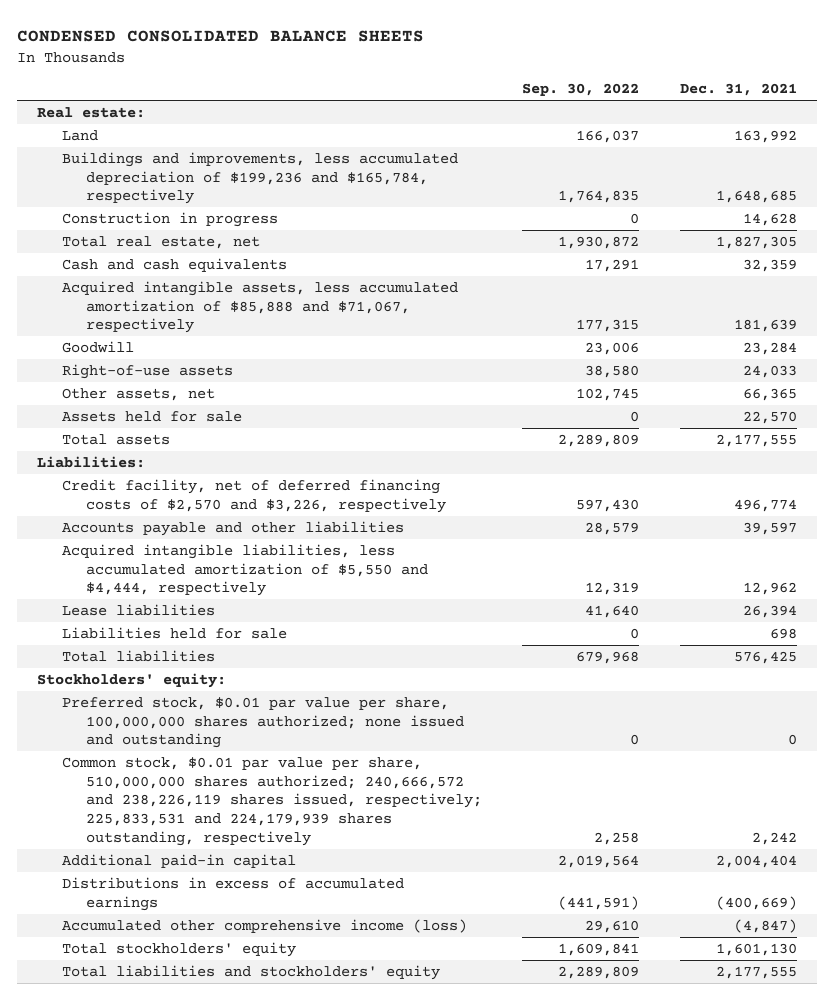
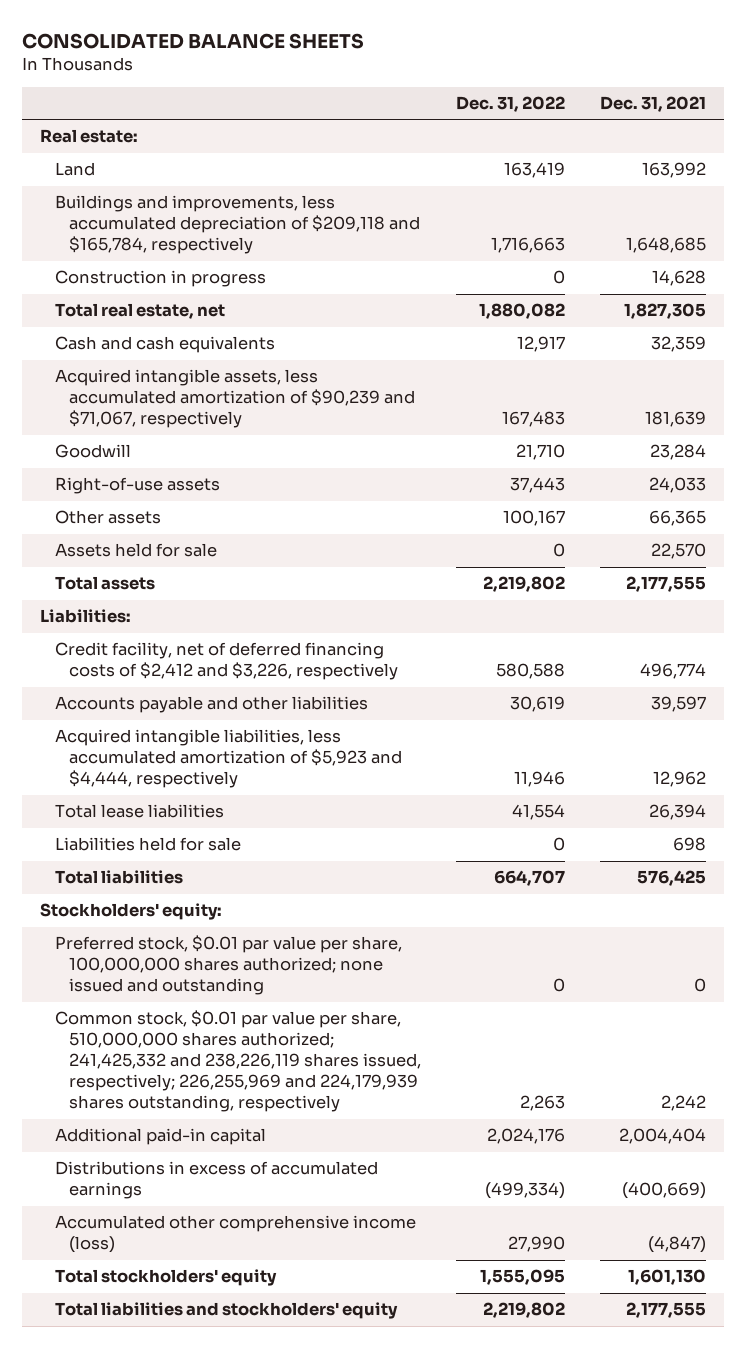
- CONDENSED CONSOLIDATED BALANCE SHEETS
+ CONSOLIDATED BALANCE SHEETS
- | Sep. 30, 2022 | Dec. 31, 2021
+ | Dec. 31, 2022 | Dec. 31, 2021
- Buildings and improvements, less accumulated depreciation of $199,236 and $165,784, respectively | 1,764,835 | 1,648,685
+ Buildings and improvements, less accumulated depreciation of $209,118 and $165,784, respectively | 1,716,663 | 1,648,685
- Acquired intangible assets, less accumulated amortization of $85,888 and $71,067, respectively | 177,315 | 181,639
+ Acquired intangible assets, less accumulated amortization of $90,239 and $71,067, respectively | 167,483 | 181,639
- Other assets, net | 102,745 | 66,365
+ Other assets | 100,167 | 66,365
- Credit facility, net of deferred financing costs of $2,570 and $3,226, respectively | 597,430 | 496,774
+ Credit facility, net of deferred financing costs of $2,412 and $3,226, respectively | 580,588 | 496,774
- Acquired intangible liabilities, less accumulated amortization of $5,550 and $4,444, respectively | 12,319 | 12,962
- Lease liabilities | 41,640 | 26,394
+ Acquired intangible liabilities, less accumulated amortization of $5,923 and $4,444, respectively | 11,946 | 12,962
+ Total lease liabilities | 41,554 | 26,394
- Common stock, $0.01 par value per share, 510,000,000 shares authorized; 240,666,572 and 238,226,119 shares issued, respectively; 225,833,531 and 224,179,939 shares outstanding, respectively | 2,258 | 2,242
+ Common stock, $0.01 par value per share, 510,000,000 shares authorized; 241,425,332 and 238,226,119 shares issued, respectively; 226,255,969 and 224,179,939 shares outstanding, respectively | 2,263 | 2,242

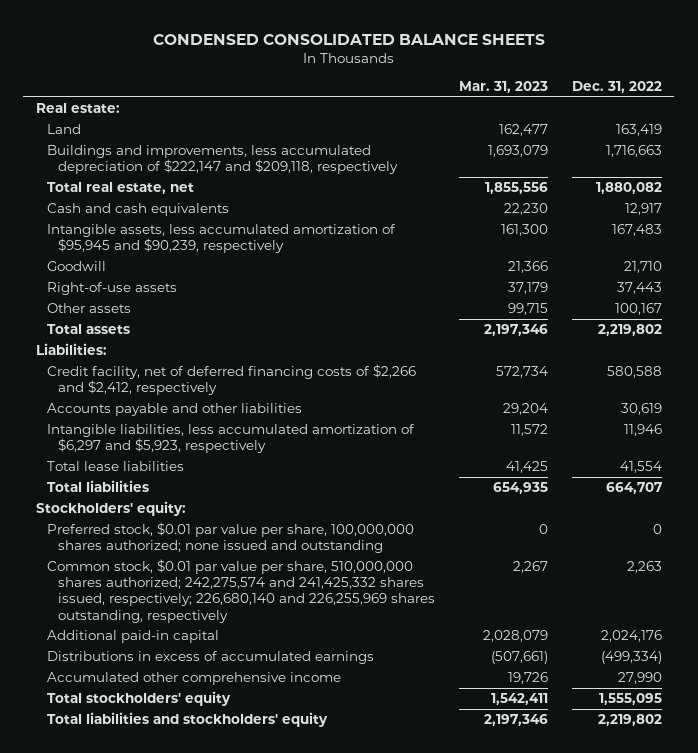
- CONSOLIDATED BALANCE SHEETS
+ CONDENSED CONSOLIDATED BALANCE SHEETS
- | Dec. 31, 2022 | Dec. 31, 2021
+ | Mar. 31, 2023 | Dec. 31, 2022
- Buildings and improvements, less accumulated depreciation of $209,118 and $165,784, respectively | 1,716,663 | 1,648,685
- Construction in progress | 0 | 14,628
+ Buildings and improvements, less accumulated depreciation of $222,147 and $209,118, respectively | 1,693,079 | 1,716,663
- Acquired intangible assets, less accumulated amortization of $90,239 and $71,067, respectively | 167,483 | 181,639
+ Intangible assets, less accumulated amortization of $95,945 and $90,239, respectively | 161,300 | 167,483
- Assets held for sale | 0 | 22,570
- Credit facility, net of deferred financing costs of $2,412 and $3,226, respectively | 580,588 | 496,774
+ Credit facility, net of deferred financing costs of $2,266 and $2,412, respectively | 572,734 | 580,588
- Acquired intangible liabilities, less accumulated amortization of $5,923 and $4,444, respectively | 11,946 | 12,962
+ Intangible liabilities, less accumulated amortization of $6,297 and $5,923, respectively | 11,572 | 11,946
- Liabilities held for sale | 0 | 698
- Common stock, $0.01 par value per share, 510,000,000 shares authorized; 241,425,332 and 238,226,119 shares issued, respectively; 226,255,969 and 224,179,939 shares outstanding, respectively | 2,263 | 2,242
+ Common stock, $0.01 par value per share, 510,000,000 shares authorized; 242,275,574 and 241,425,332 shares issued, respectively; 226,680,140 and 226,255,969 shares outstanding, respectively | 2,267 | 2,263
- Accumulated other comprehensive income (loss) | 27,990 | (4,847)
+ Accumulated other comprehensive income | 19,726 | 27,990

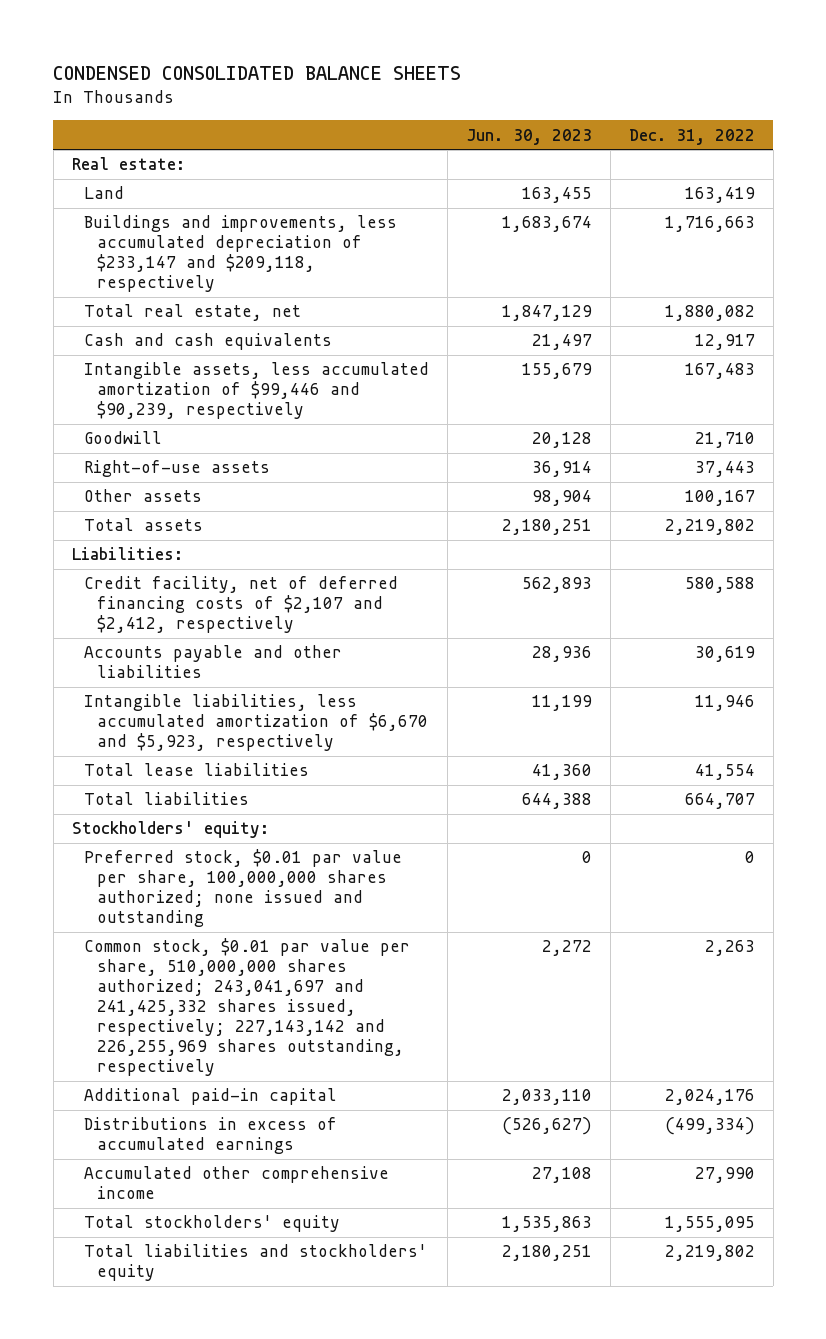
- | Mar. 31, 2023 | Dec. 31, 2022
+ | Jun. 30, 2023 | Dec. 31, 2022
- Buildings and improvements, less accumulated depreciation of $222,147 and $209,118, respectively | 1,693,079 | 1,716,663
+ Buildings and improvements, less accumulated depreciation of $233,147 and $209,118, respectively | 1,683,674 | 1,716,663
- Intangible assets, less accumulated amortization of $95,945 and $90,239, respectively | 161,300 | 167,483
+ Intangible assets, less accumulated amortization of $99,446 and $90,239, respectively | 155,679 | 167,483
- Credit facility, net of deferred financing costs of $2,266 and $2,412, respectively | 572,734 | 580,588
+ Credit facility, net of deferred financing costs of $2,107 and $2,412, respectively | 562,893 | 580,588
- Intangible liabilities, less accumulated amortization of $6,297 and $5,923, respectively | 11,572 | 11,946
+ Intangible liabilities, less accumulated amortization of $6,670 and $5,923, respectively | 11,199 | 11,946
- Common stock, $0.01 par value per share, 510,000,000 shares authorized; 242,275,574 and 241,425,332 shares issued, respectively; 226,680,140 and 226,255,969 shares outstanding, respectively | 2,267 | 2,263
+ Common stock, $0.01 par value per share, 510,000,000 shares authorized; 243,041,697 and 241,425,332 shares issued, respectively; 227,143,142 and 226,255,969 shares outstanding, respectively | 2,272 | 2,263

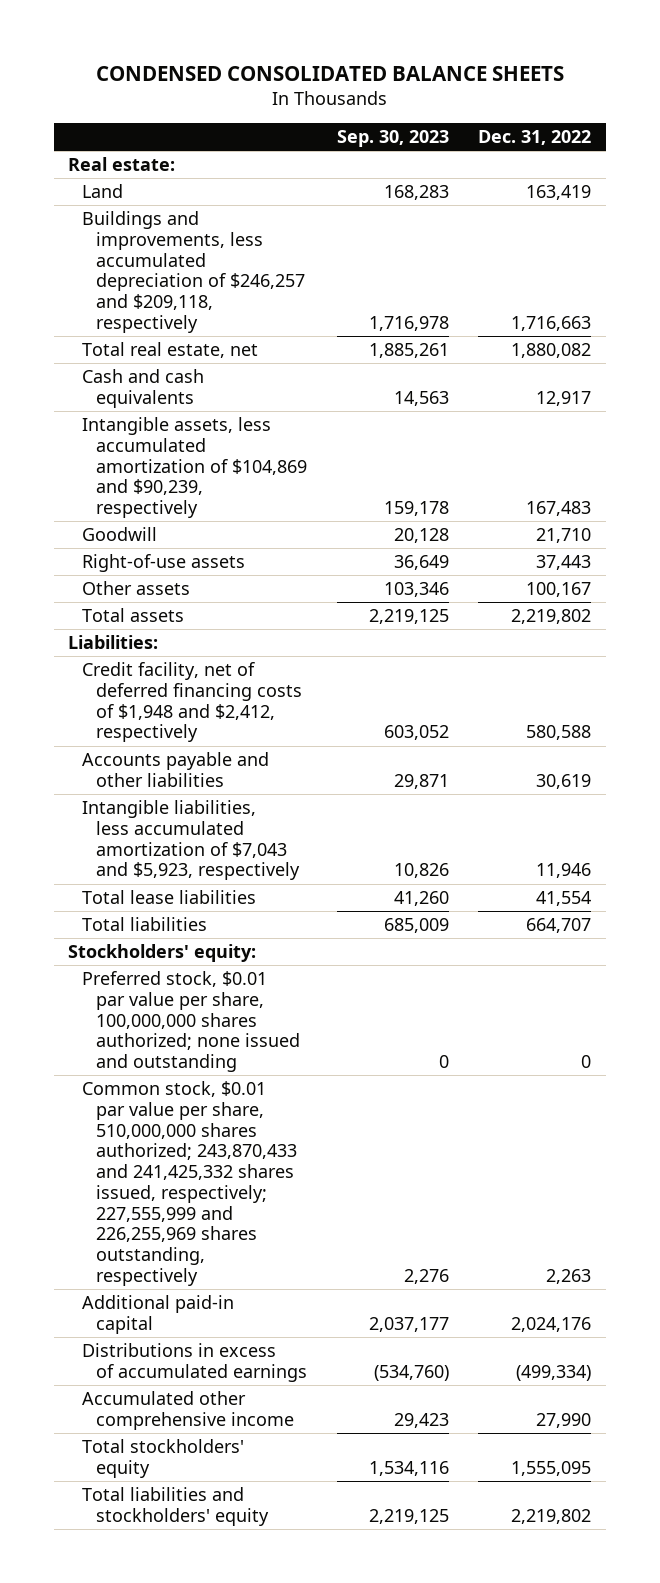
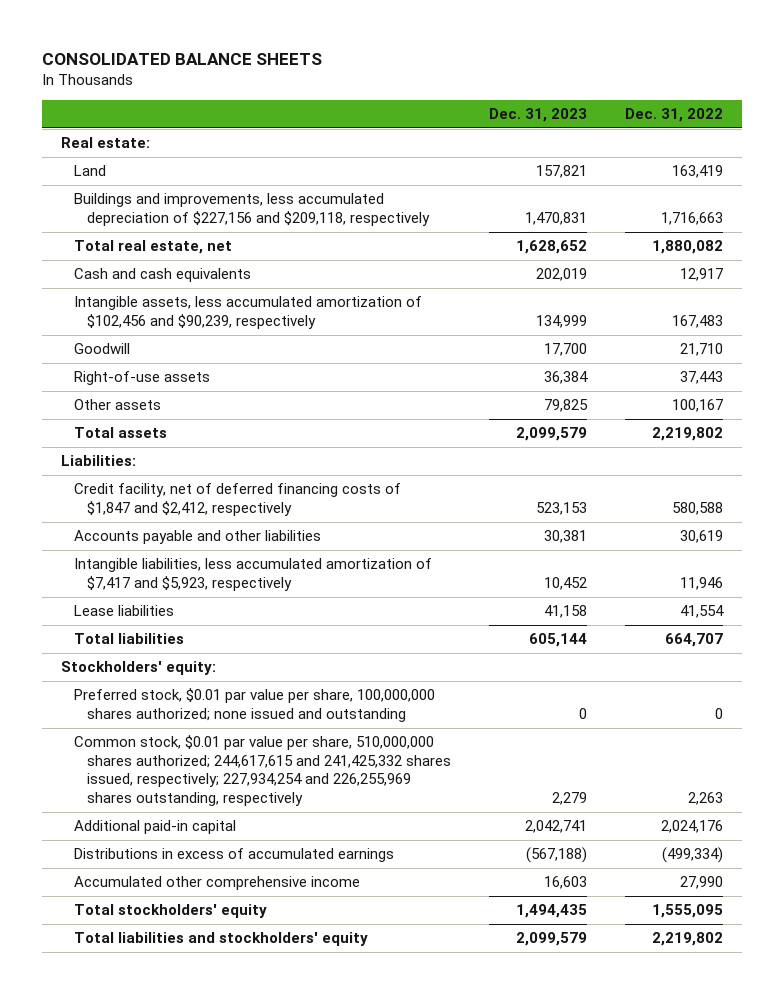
- CONDENSED CONSOLIDATED BALANCE SHEETS
+ CONSOLIDATED BALANCE SHEETS
- | Sep. 30, 2023 | Dec. 31, 2022
+ | Dec. 31, 2023 | Dec. 31, 2022
- Buildings and improvements, less accumulated depreciation of $246,257 and $209,118, respectively | 1,716,978 | 1,716,663
+ Buildings and improvements, less accumulated depreciation of $227,156 and $209,118, respectively | 1,470,831 | 1,716,663
- Intangible assets, less accumulated amortization of $104,869 and $90,239, respectively | 159,178 | 167,483
+ Intangible assets, less accumulated amortization of $102,456 and $90,239, respectively | 134,999 | 167,483
- Credit facility, net of deferred financing costs of $1,948 and $2,412, respectively | 603,052 | 580,588
+ Credit facility, net of deferred financing costs of $1,847 and $2,412, respectively | 523,153 | 580,588
- Intangible liabilities, less accumulated amortization of $7,043 and $5,923, respectively | 10,826 | 11,946
- Total lease liabilities | 41,260 | 41,554
+ Intangible liabilities, less accumulated amortization of $7,417 and $5,923, respectively | 10,452 | 11,946
+ Lease liabilities | 41,158 | 41,554
- Common stock, $0.01 par value per share, 510,000,000 shares authorized; 243,870,433 and 241,425,332 shares issued, respectively; 227,555,999 and 226,255,969 shares outstanding, respectively | 2,276 | 2,263
+ Common stock, $0.01 par value per share, 510,000,000 shares authorized; 244,617,615 and 241,425,332 shares issued, respectively; 227,934,254 and 226,255,969 shares outstanding, respectively | 2,279 | 2,263

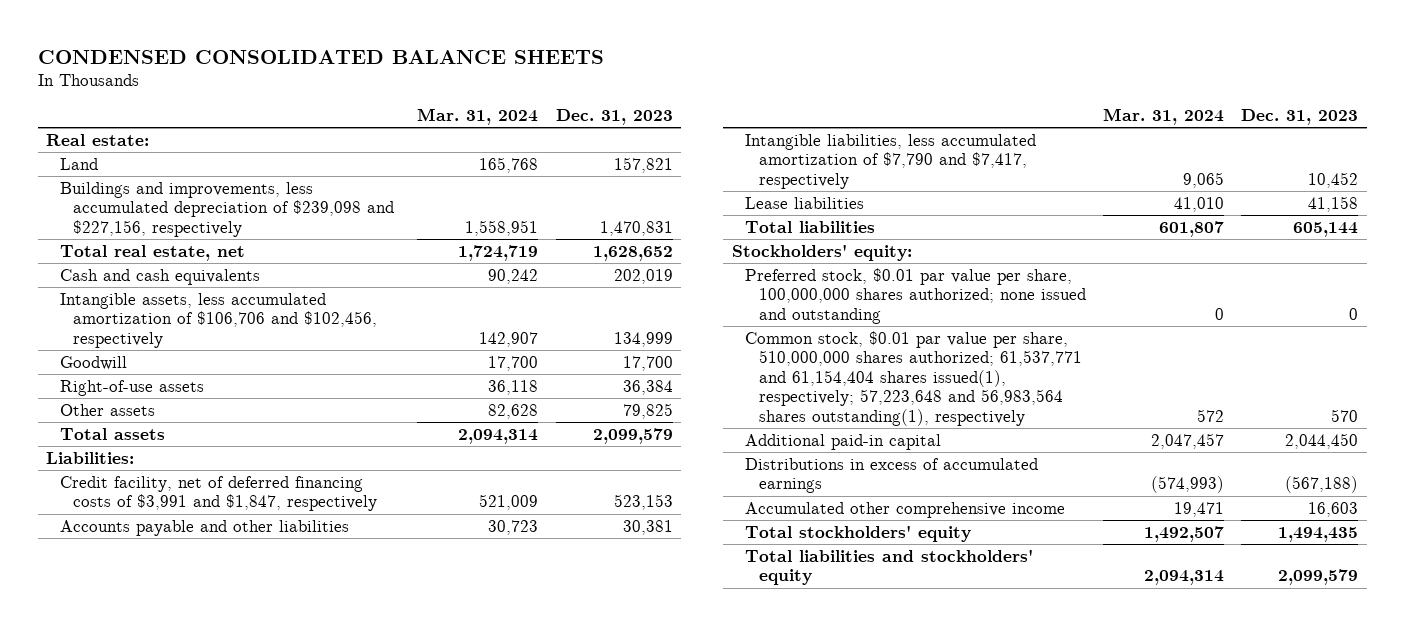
- CONSOLIDATED BALANCE SHEETS
+ CONDENSED CONSOLIDATED BALANCE SHEETS
- | Dec. 31, 2023 | Dec. 31, 2022
+ | Mar. 31, 2024 | Dec. 31, 2023
- Buildings and improvements, less accumulated depreciation of $227,156 and $209,118, respectively | 1,470,831 | 1,716,663
+ Buildings and improvements, less accumulated depreciation of $239,098 and $227,156, respectively | 1,558,951 | 1,470,831
- Intangible assets, less accumulated amortization of $102,456 and $90,239, respectively | 134,999 | 167,483
+ Intangible assets, less accumulated amortization of $106,706 and $102,456, respectively | 142,907 | 134,999
- Credit facility, net of deferred financing costs of $1,847 and $2,412, respectively | 523,153 | 580,588
+ Credit facility, net of deferred financing costs of $3,991 and $1,847, respectively | 521,009 | 523,153
- Intangible liabilities, less accumulated amortization of $7,417 and $5,923, respectively | 10,452 | 11,946
+ Intangible liabilities, less accumulated amortization of $7,790 and $7,417, respectively | 9,065 | 10,452
- Common stock, $0.01 par value per share, 510,000,000 shares authorized; 244,617,615 and 241,425,332 shares issued, respectively; 227,934,254 and 226,255,969 shares outstanding, respectively | 2,279 | 2,263
- Additional paid-in capital | 2,042,741 | 2,024,176
+ Common stock, $0.01 par value per share, 510,000,000 shares authorized; 61,537,771 and 61,154,404 shares issued(1), respectively; 57,223,648 and 56,983,564 shares outstanding(1), respectively | 572 | 570
+ Additional paid-in capital | 2,047,457 | 2,044,450

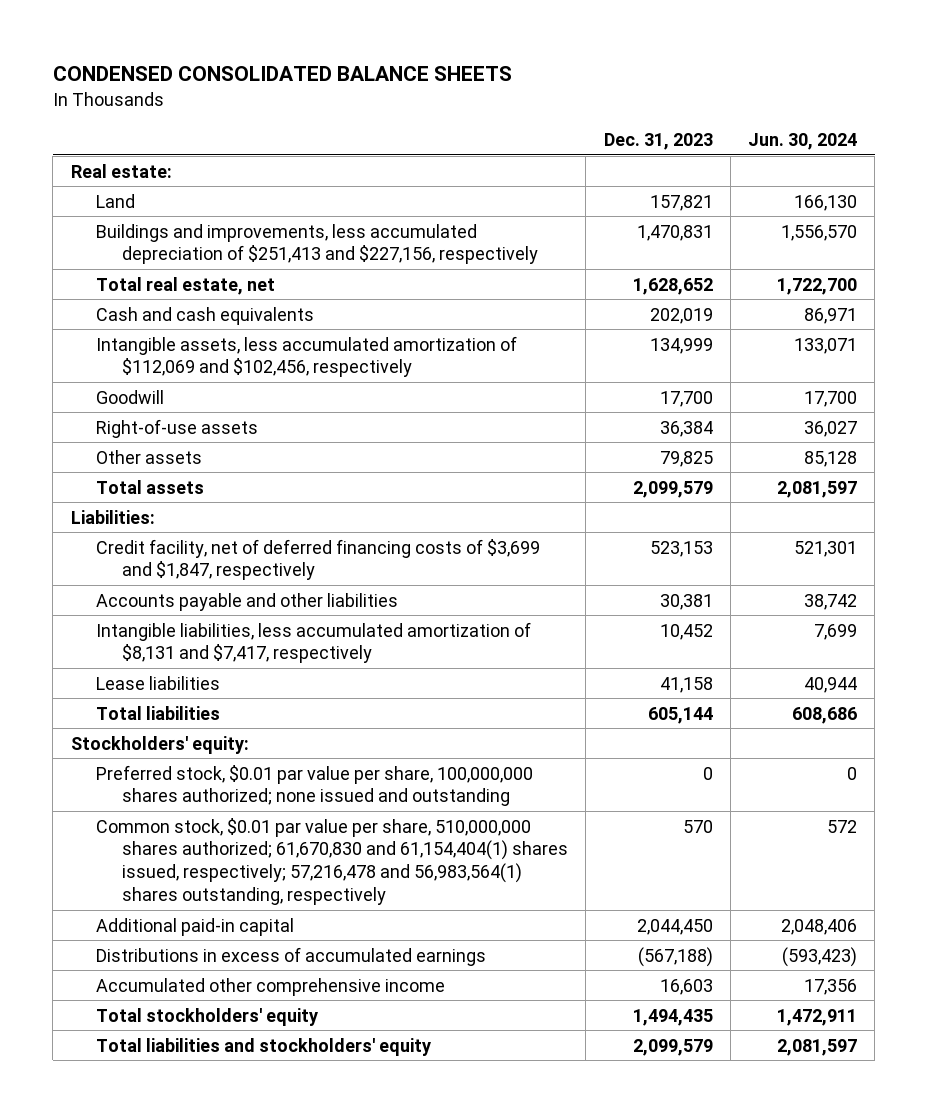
- | Mar. 31, 2024 | Dec. 31, 2023
+ | Dec. 31, 2023 | Jun. 30, 2024
- Buildings and improvements, less accumulated depreciation of $239,098 and $227,156, respectively | 1,558,951 | 1,470,831
+ Buildings and improvements, less accumulated depreciation of $251,413 and $227,156, respectively | 1,470,831 | 1,556,570
- Intangible assets, less accumulated amortization of $106,706 and $102,456, respectively | 142,907 | 134,999
+ Intangible assets, less accumulated amortization of $112,069 and $102,456, respectively | 134,999 | 133,071
- Credit facility, net of deferred financing costs of $3,991 and $1,847, respectively | 521,009 | 523,153
+ Credit facility, net of deferred financing costs of $3,699 and $1,847, respectively | 523,153 | 521,301
- Intangible liabilities, less accumulated amortization of $7,790 and $7,417, respectively | 9,065 | 10,452
+ Intangible liabilities, less accumulated amortization of $8,131 and $7,417, respectively | 10,452 | 7,699
- Common stock, $0.01 par value per share, 510,000,000 shares authorized; 61,537,771 and 61,154,404 shares issued(1), respectively; 57,223,648 and 56,983,564 shares outstanding(1), respectively | 572 | 570
+ Common stock, $0.01 par value per share, 510,000,000 shares authorized; 61,670,830 and 61,154,404(1) shares issued, respectively; 57,216,478 and 56,983,564(1) shares outstanding, respectively | 570 | 572

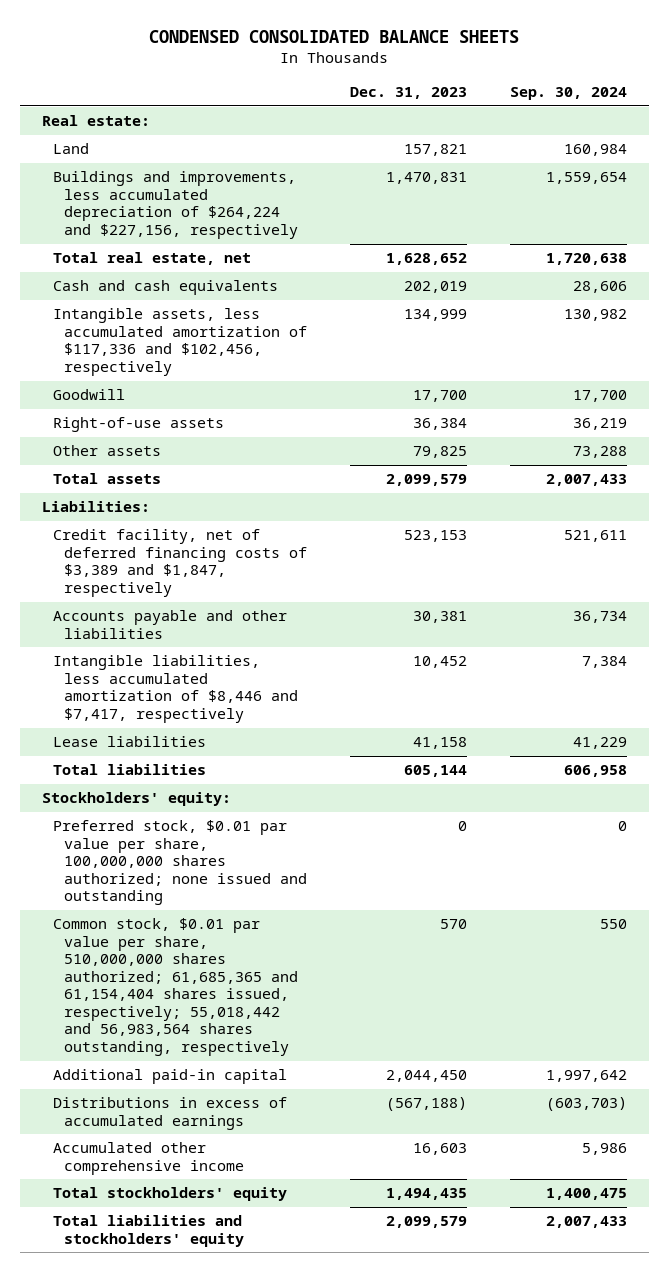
- | Dec. 31, 2023 | Jun. 30, 2024
+ | Dec. 31, 2023 | Sep. 30, 2024
- Buildings and improvements, less accumulated depreciation of $251,413 and $227,156, respectively | 1,470,831 | 1,556,570
+ Buildings and improvements, less accumulated depreciation of $264,224 and $227,156, respectively | 1,470,831 | 1,559,654
- Intangible assets, less accumulated amortization of $112,069 and $102,456, respectively | 134,999 | 133,071
+ Intangible assets, less accumulated amortization of $117,336 and $102,456, respectively | 134,999 | 130,982
- Credit facility, net of deferred financing costs of $3,699 and $1,847, respectively | 523,153 | 521,301
+ Credit facility, net of deferred financing costs of $3,389 and $1,847, respectively | 523,153 | 521,611
- Intangible liabilities, less accumulated amortization of $8,131 and $7,417, respectively | 10,452 | 7,699
+ Intangible liabilities, less accumulated amortization of $8,446 and $7,417, respectively | 10,452 | 7,384
- Common stock, $0.01 par value per share, 510,000,000 shares authorized; 61,670,830 and 61,154,404(1) shares issued, respectively; 57,216,478 and 56,983,564(1) shares outstanding, respectively | 570 | 572
+ Common stock, $0.01 par value per share, 510,000,000 shares authorized; 61,685,365 and 61,154,404 shares issued, respectively; 55,018,442 and 56,983,564 shares outstanding, respectively | 570 | 550

